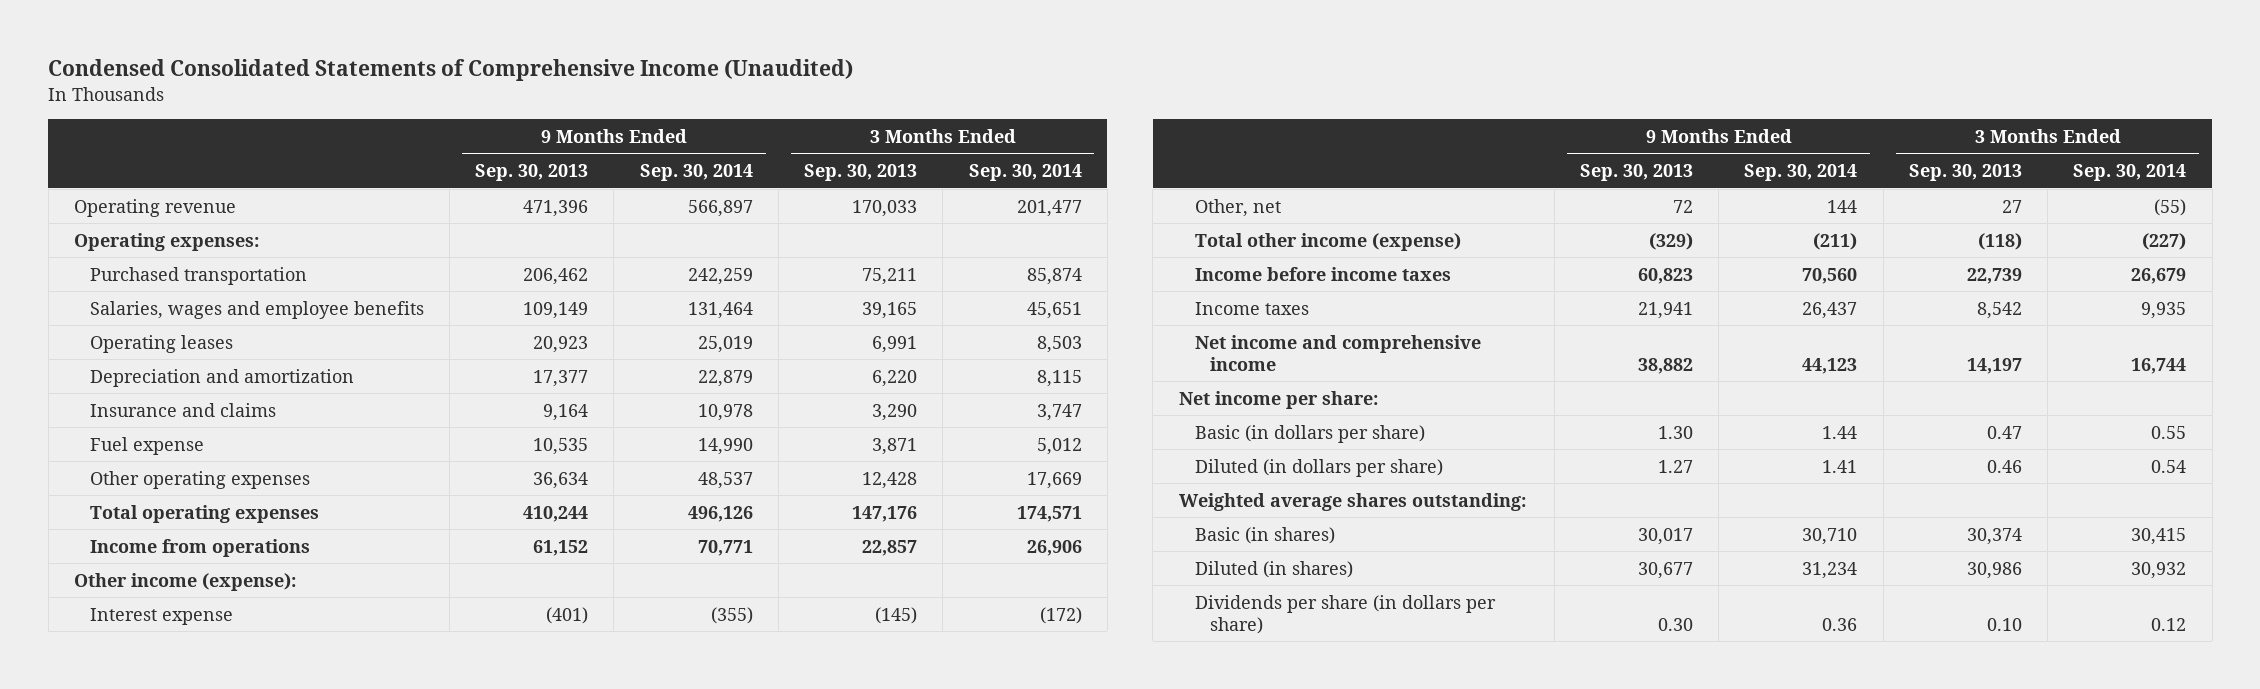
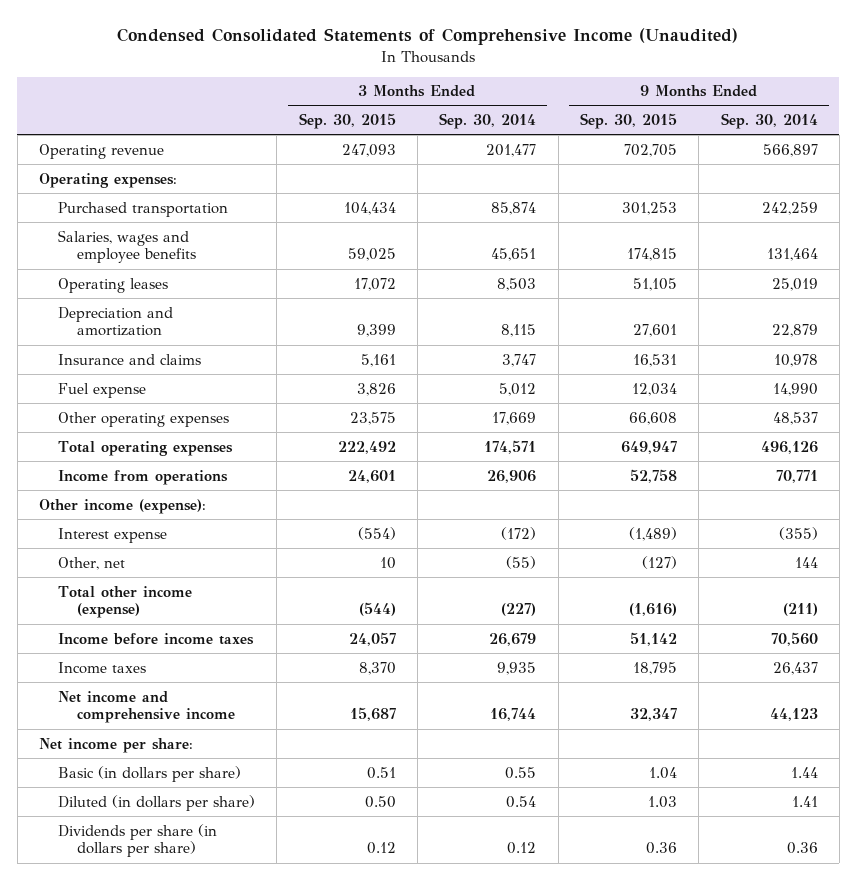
- | 9 Months Ended Sep. 30, 2013 | 9 Months Ended Sep. 30, 2014 | 3 Months Ended Sep. 30, 2013 | 3 Months Ended Sep. 30, 2014
+ | 3 Months Ended Sep. 30, 2015 | 3 Months Ended Sep. 30, 2014 | 9 Months Ended Sep. 30, 2015 | 9 Months Ended Sep. 30, 2014
- Weighted average shares outstanding:
- Basic (in shares) | 30,017 | 30,710 | 30,374 | 30,415
- Diluted (in shares) | 30,677 | 31,234 | 30,986 | 30,932

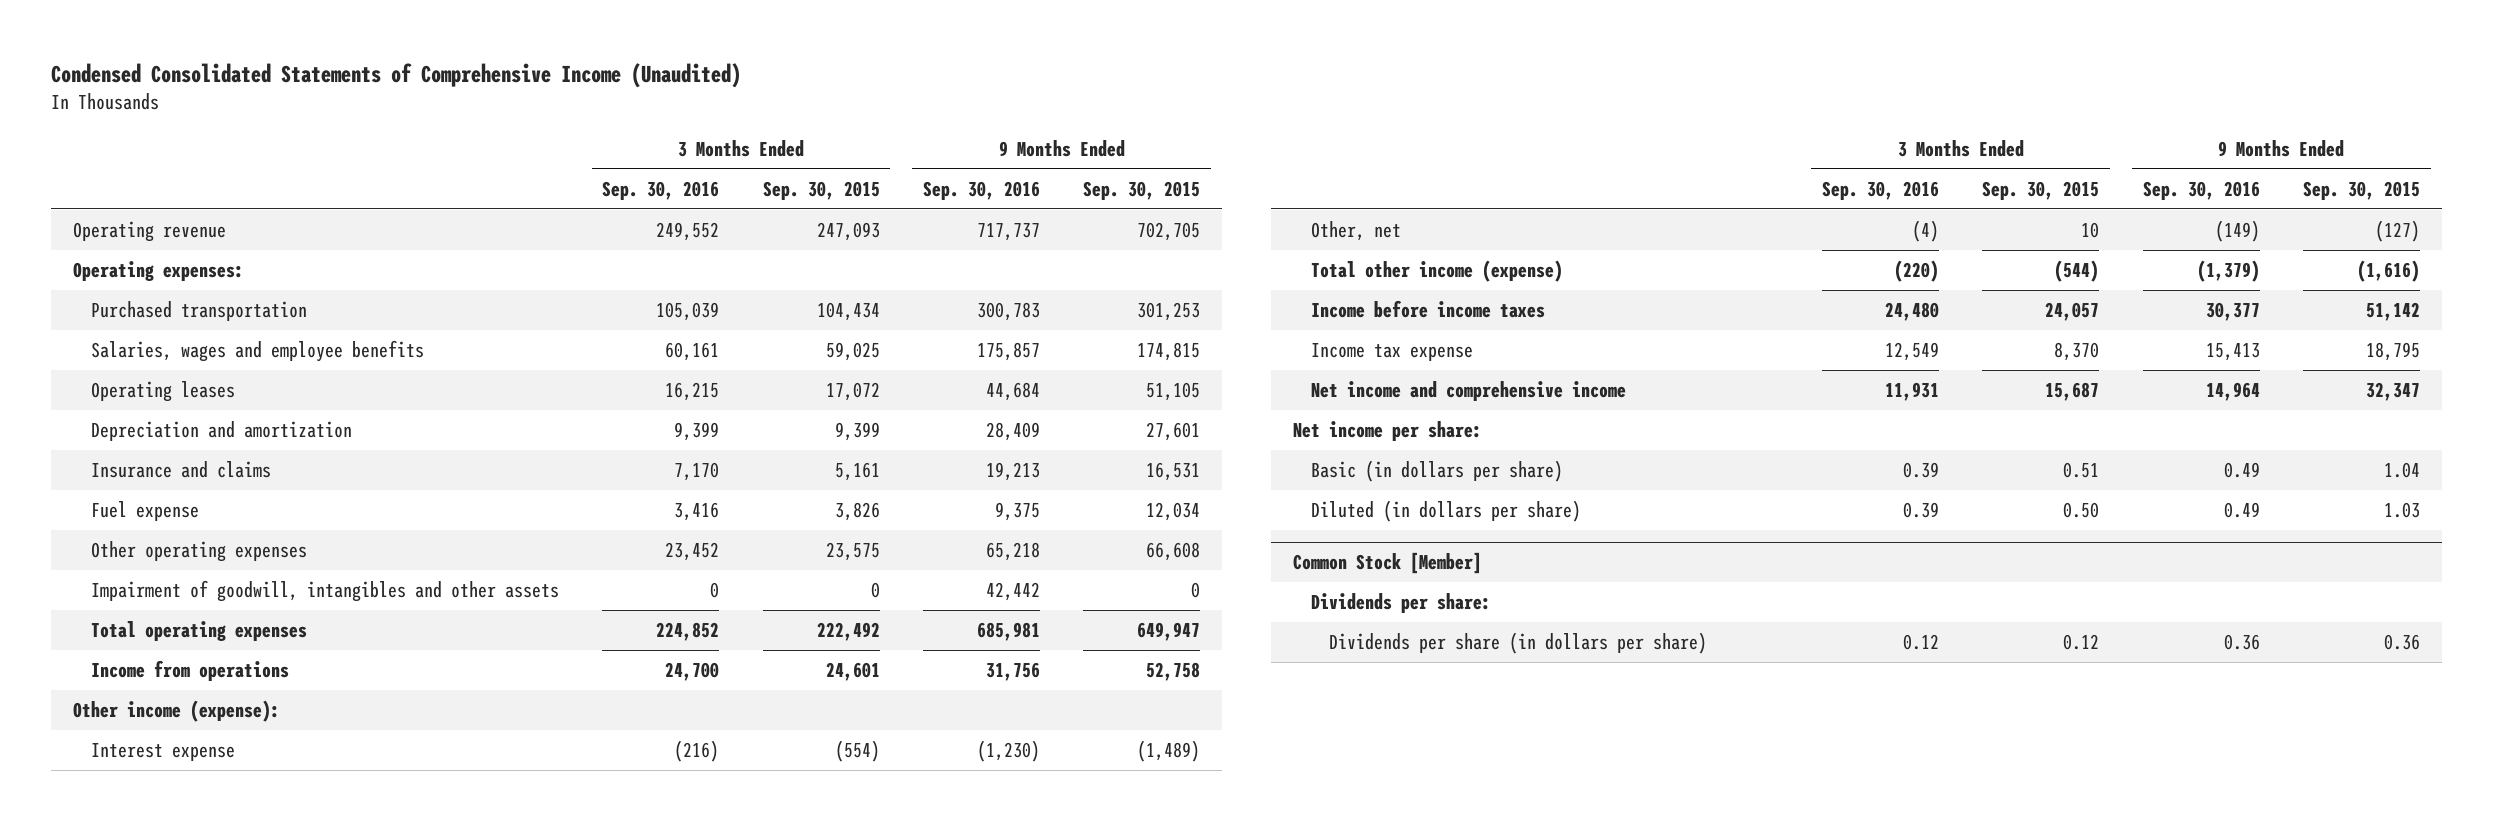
- | 3 Months Ended Sep. 30, 2015 | 3 Months Ended Sep. 30, 2014 | 9 Months Ended Sep. 30, 2015 | 9 Months Ended Sep. 30, 2014
+ | 3 Months Ended Sep. 30, 2016 | 3 Months Ended Sep. 30, 2015 | 9 Months Ended Sep. 30, 2016 | 9 Months Ended Sep. 30, 2015
+ Impairment of goodwill, intangibles and other assets | 0 | 0 | 42,442 | 0
- Income taxes | 8,370 | 9,935 | 18,795 | 26,437
+ Income tax expense | 12,549 | 8,370 | 15,413 | 18,795
+ Common Stock [Member]
+ Dividends per share:

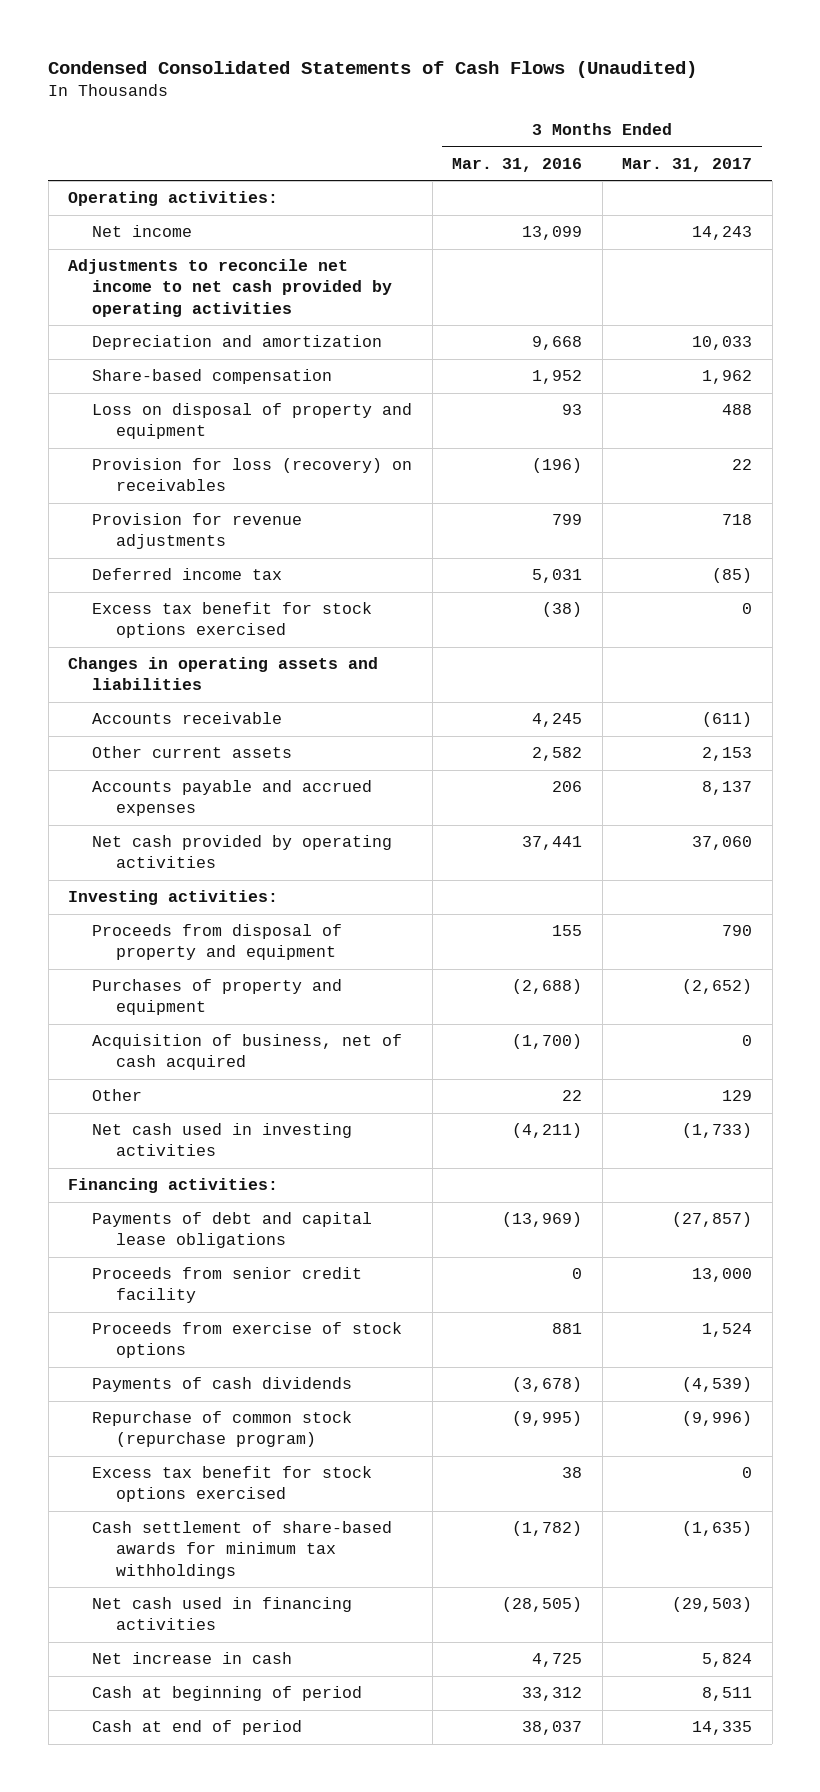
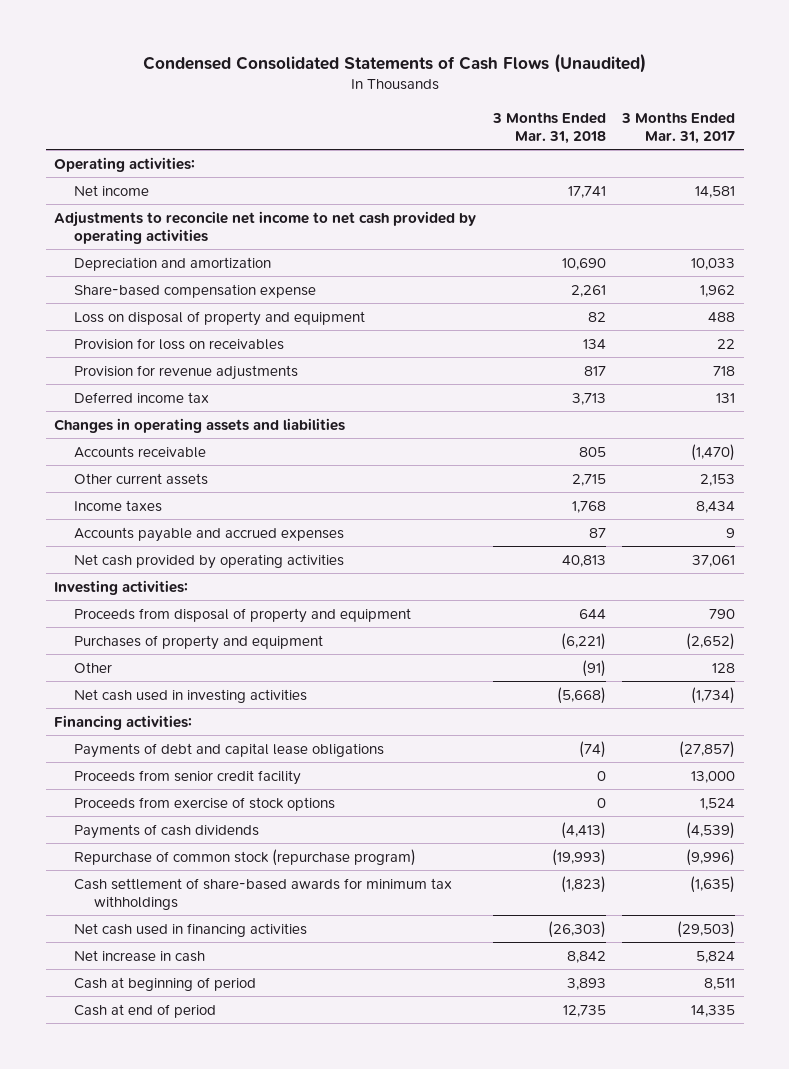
- | 3 Months Ended Mar. 31, 2016 | 3 Months Ended Mar. 31, 2017
+ | 3 Months Ended Mar. 31, 2018 | 3 Months Ended Mar. 31, 2017
- Net income | 13,099 | 14,243
+ Net income | 17,741 | 14,581
- Share-based compensation | 1,952 | 1,962
+ Share-based compensation expense | 2,261 | 1,962
- Provision for loss (recovery) on receivables | (196) | 22
+ Provision for loss on receivables | 134 | 22
- Deferred income tax | 5,031 | (85)
- Excess tax benefit for stock options exercised | (38) | 0
+ Deferred income tax | 3,713 | 131
- Accounts receivable | 4,245 | (611)
+ Accounts receivable | 805 | (1,470)
- Accounts payable and accrued expenses | 206 | 8,137
- Net cash provided by operating activities | 37,441 | 37,060
+ Income taxes | 1,768 | 8,434
+ Accounts payable and accrued expenses | 87 | 9
+ Net cash provided by operating activities | 40,813 | 37,061
- Acquisition of business, net of cash acquired | (1,700) | 0
- Other | 22 | 129
- Net cash used in investing activities | (4,211) | (1,733)
+ Other | (91) | 128
+ Net cash used in investing activities | (5,668) | (1,734)
- Excess tax benefit for stock options exercised | 38 | 0

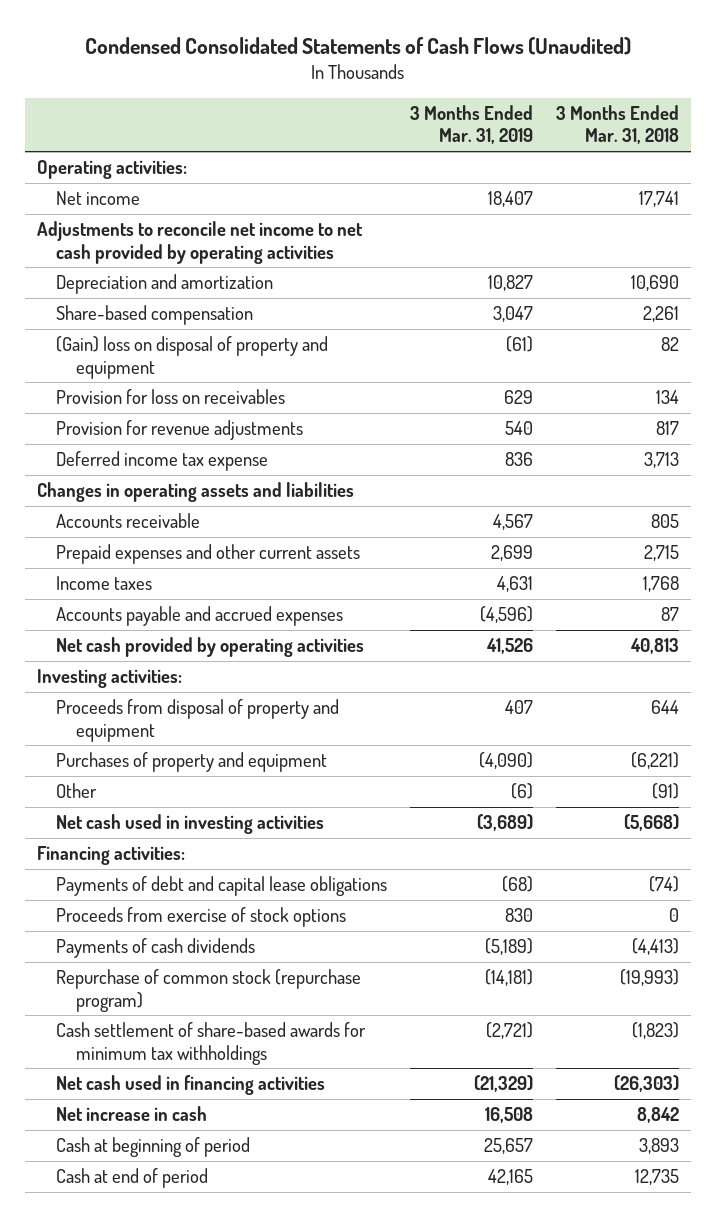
- | 3 Months Ended Mar. 31, 2018 | 3 Months Ended Mar. 31, 2017
+ | 3 Months Ended Mar. 31, 2019 | 3 Months Ended Mar. 31, 2018
- Share-based compensation expense | 2,261 | 1,962
- Loss on disposal of property and equipment | 82 | 488
+ Share-based compensation | 3,047 | 2,261
+ (Gain) loss on disposal of property and equipment | (61) | 82
- Deferred income tax | 3,713 | 131
+ Deferred income tax expense | 836 | 3,713
- Other current assets | 2,715 | 2,153
+ Prepaid expenses and other current assets | 2,699 | 2,715
- Proceeds from senior credit facility | 0 | 13,000

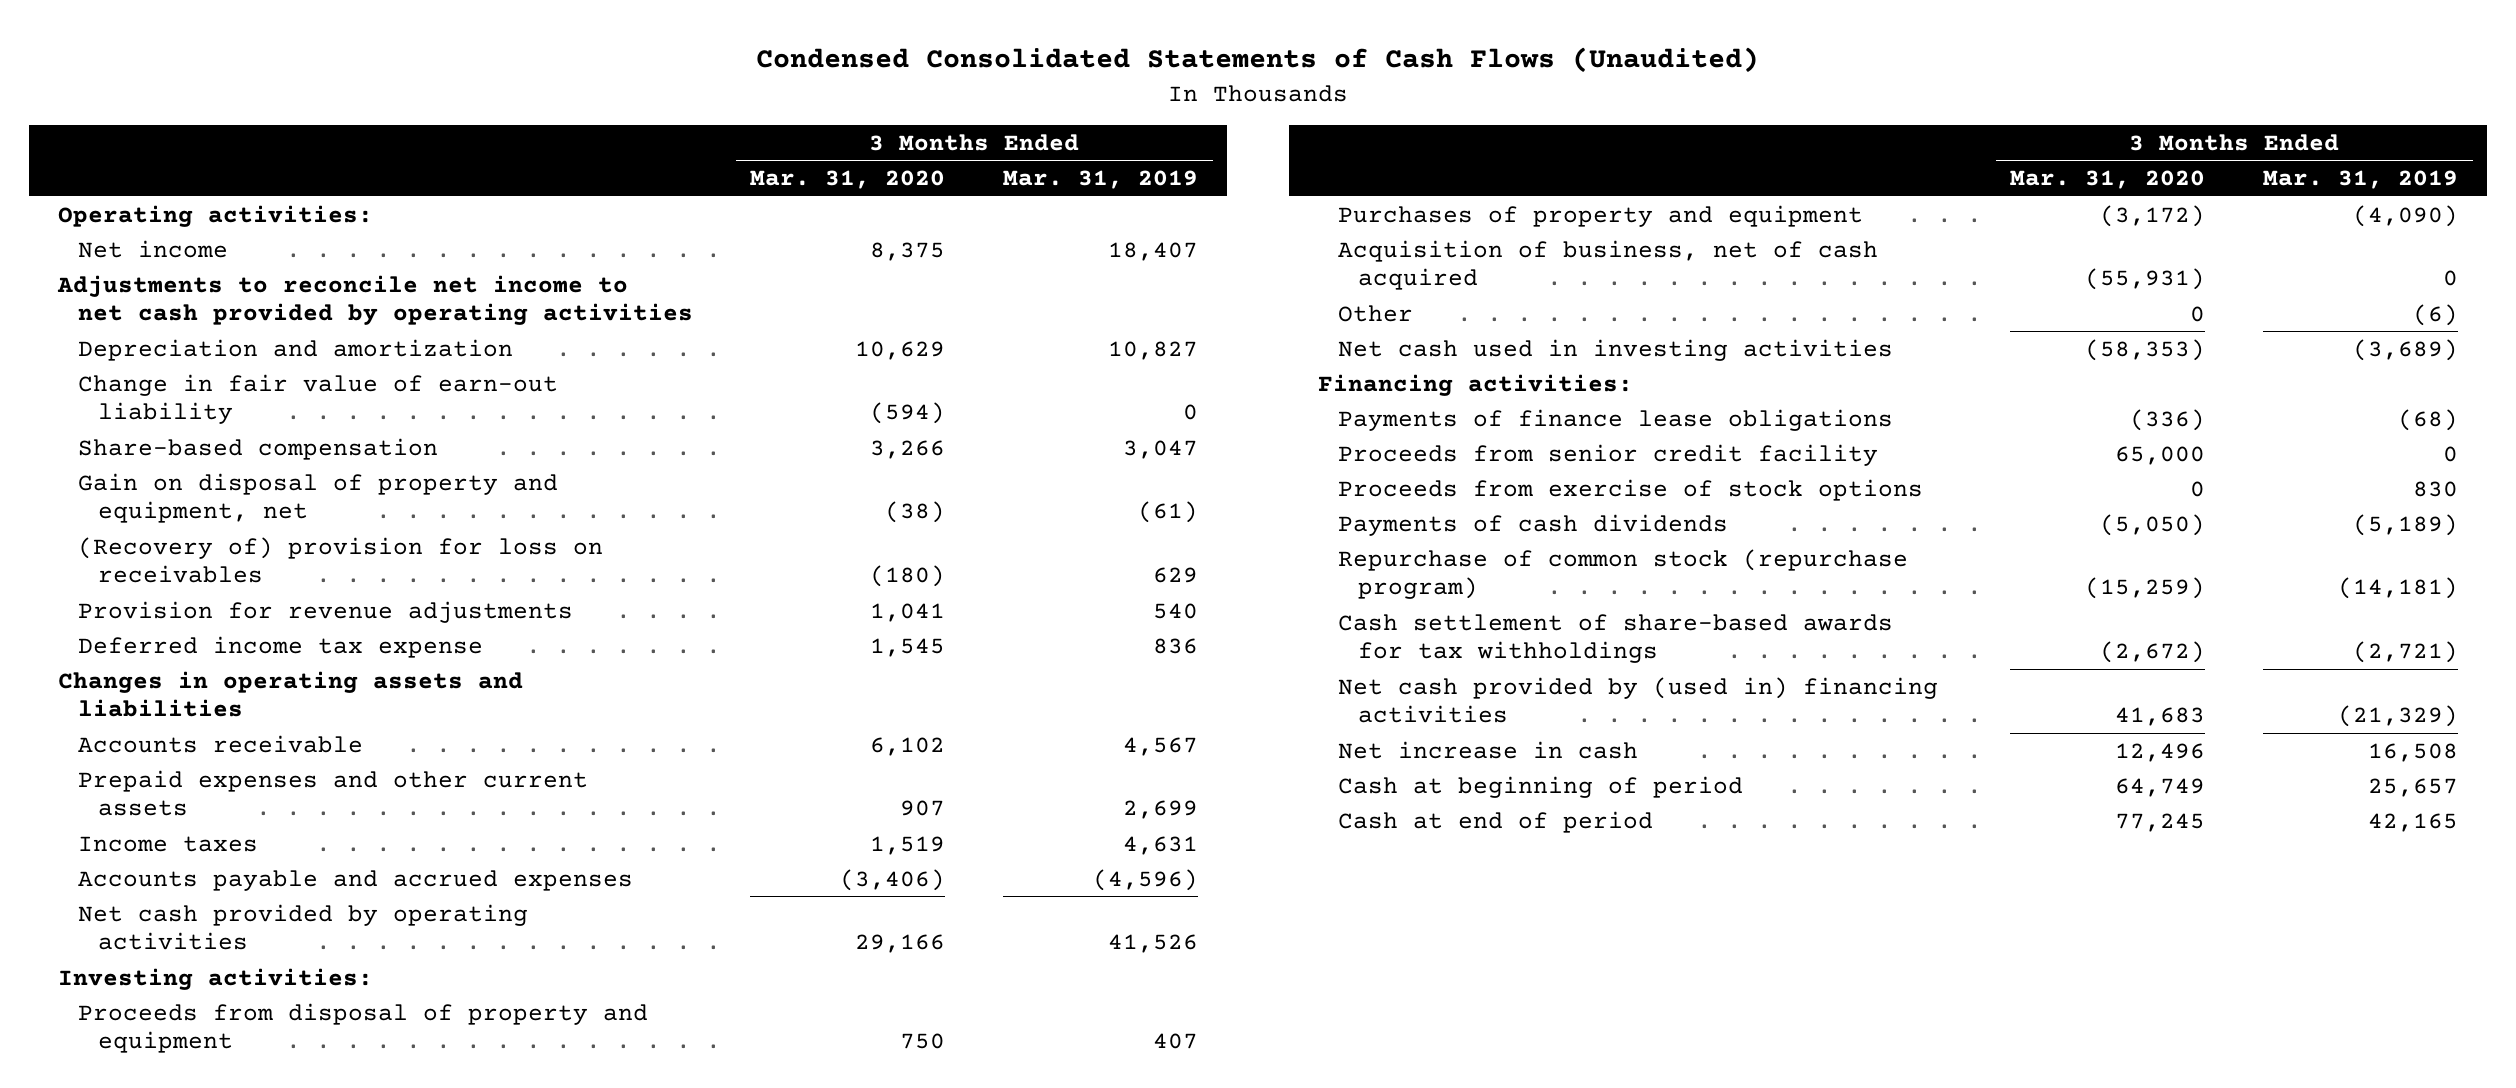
- | 3 Months Ended Mar. 31, 2019 | 3 Months Ended Mar. 31, 2018
+ | 3 Months Ended Mar. 31, 2020 | 3 Months Ended Mar. 31, 2019
+ Change in fair value of earn-out liability | (594) | 0
- (Gain) loss on disposal of property and equipment | (61) | 82
- Provision for loss on receivables | 629 | 134
+ Gain on disposal of property and equipment, net | (38) | (61)
+ (Recovery of) provision for loss on receivables | (180) | 629
+ Acquisition of business, net of cash acquired | (55,931) | 0
- Payments of debt and capital lease obligations | (68) | (74)
+ Payments of finance lease obligations | (336) | (68)
+ Proceeds from senior credit facility | 65,000 | 0
- Cash settlement of share-based awards for minimum tax withholdings | (2,721) | (1,823)
- Net cash used in financing activities | (21,329) | (26,303)
+ Cash settlement of share-based awards for tax withholdings | (2,672) | (2,721)
+ Net cash provided by (used in) financing activities | 41,683 | (21,329)

